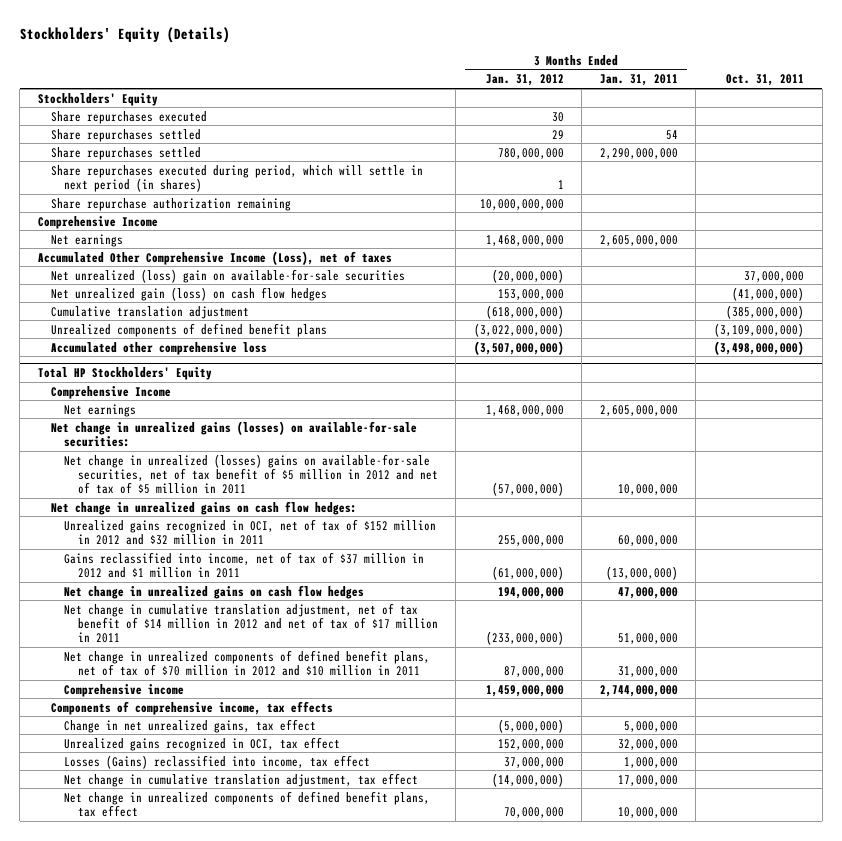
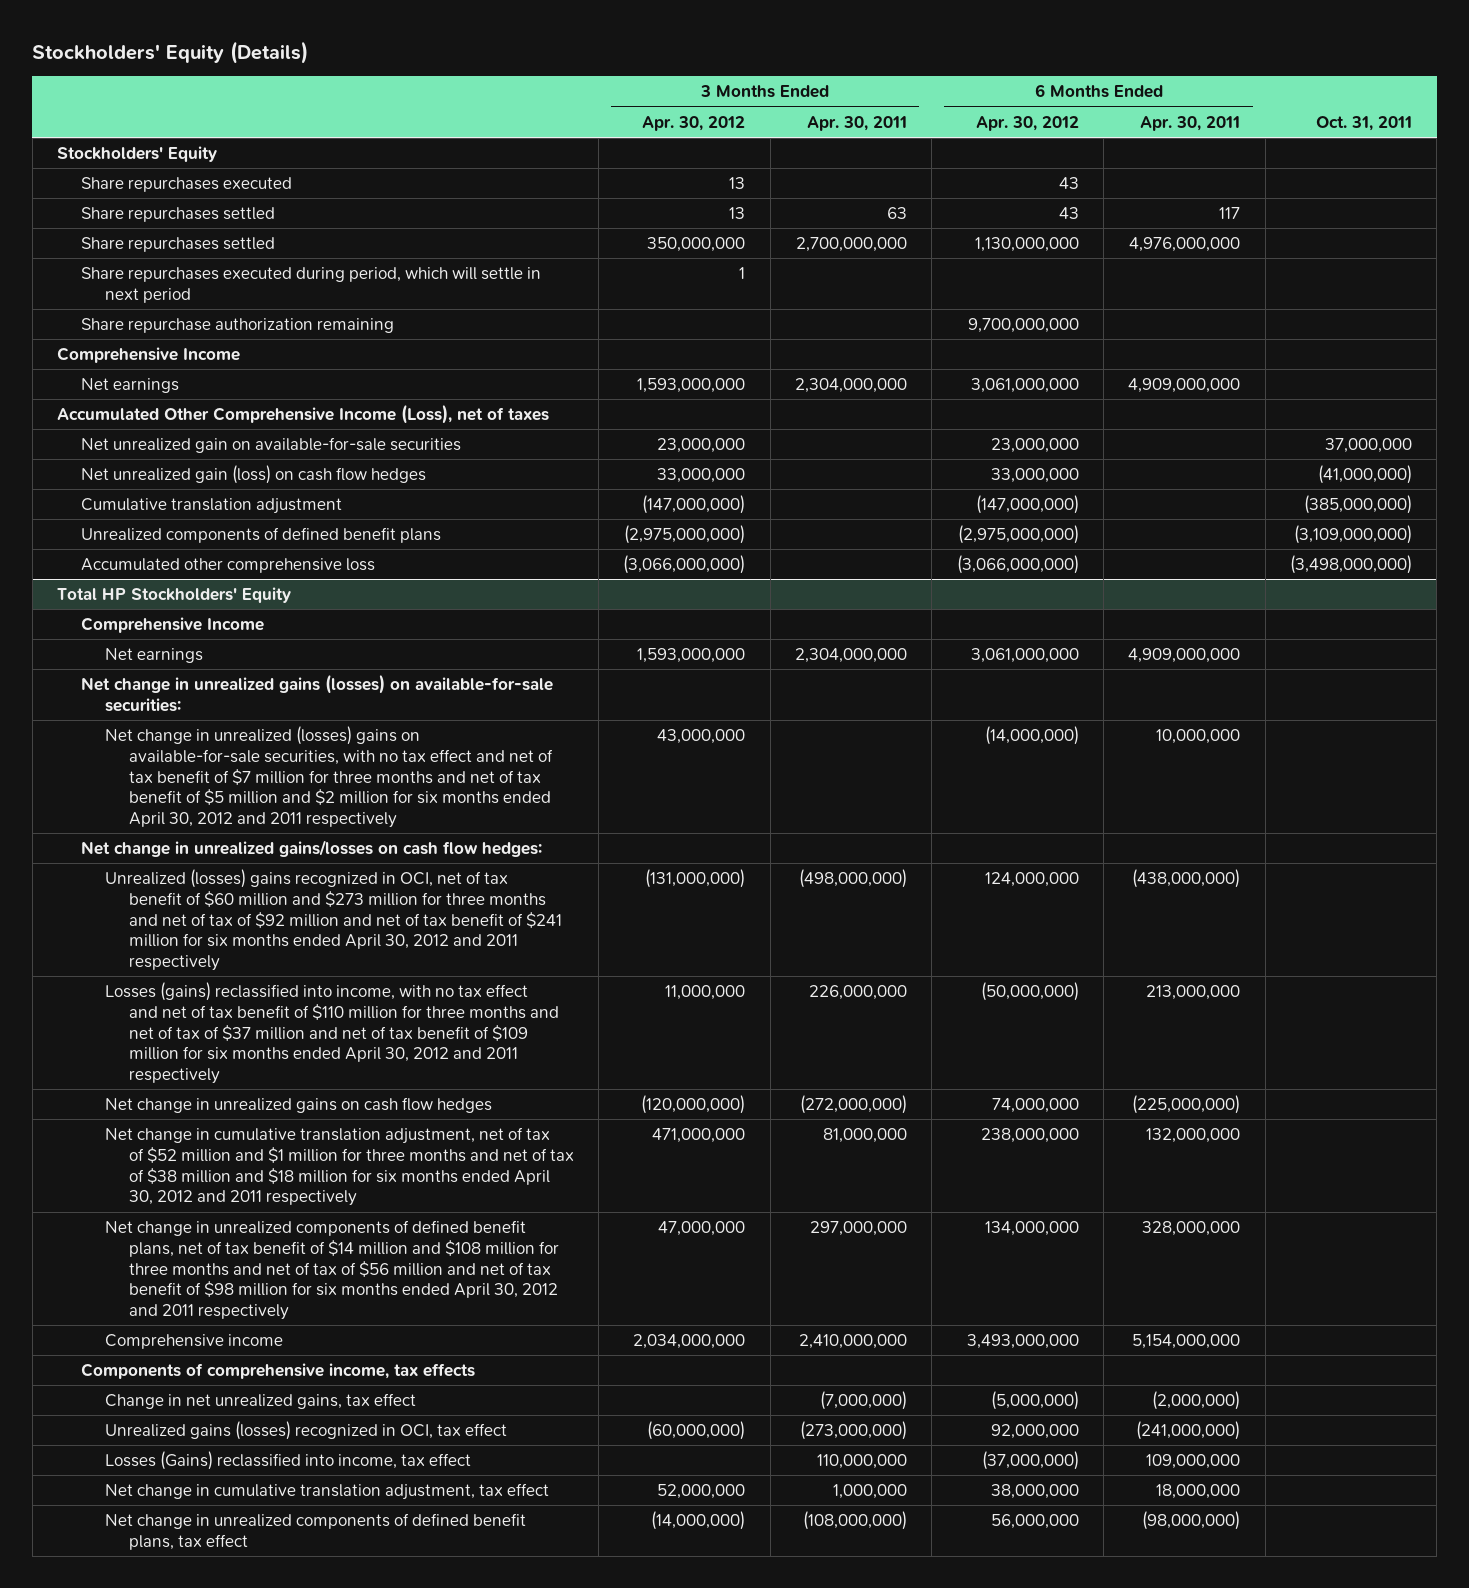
- | 3 Months Ended Jan. 31, 2012 | 3 Months Ended Jan. 31, 2011 | Oct. 31, 2011
+ | 3 Months Ended Apr. 30, 2012 | 3 Months Ended Apr. 30, 2011 | 6 Months Ended Apr. 30, 2012 | 6 Months Ended Apr. 30, 2011 | Oct. 31, 2011
- Share repurchases executed during period, which will settle in next period (in shares) | 1 | |
+ Share repurchases executed during period, which will settle in next period | 1 | | | |
- Net unrealized (loss) gain on available-for-sale securities | (20,000,000) | | 37,000,000
+ Net unrealized gain on available-for-sale securities | 23,000,000 | | 23,000,000 | | 37,000,000
@ Total HP Stockholders' Equity
- Net change in unrealized (losses) gains on available-for-sale securities, net of tax benefit of $5 million in 2012 and net of tax of $5 million in 2011 | (57,000,000) | 10,000,000 |
- Net change in unrealized gains on cash flow hedges:
- Unrealized gains recognized in OCI, net of tax of $152 million in 2012 and $32 million in 2011 | 255,000,000 | 60,000,000 |
- Gains reclassified into income, net of tax of $37 million in 2012 and $1 million in 2011 | (61,000,000) | (13,000,000) |
+ Net change in unrealized (losses) gains on available-for-sale securities, with no tax effect and net of tax benefit of $7 million for three months and net of tax benefit of $5 million and $2 million for six months ended April 30, 2012 and 2011 respectively | 43,000,000 | | (14,000,000) | 10,000,000 |
+ Net change in unrealized gains/losses on cash flow hedges:
+ Unrealized (losses) gains recognized in OCI, net of tax benefit of $60 million and $273 million for three months and net of tax of $92 million and net of tax benefit of $241 million for six months ended April 30, 2012 and 2011 respectively | (131,000,000) | (498,000,000) | 124,000,000 | (438,000,000) |
+ Losses (gains) reclassified into income, with no tax effect and net of tax benefit of $110 million for three months and net of tax of $37 million and net of tax benefit of $109 million for six months ended April 30, 2012 and 2011 respectively | 11,000,000 | 226,000,000 | (50,000,000) | 213,000,000 |
- Net change in cumulative translation adjustment, net of tax benefit of $14 million in 2012 and net of tax of $17 million in 2011 | (233,000,000) | 51,000,000 |
- Net change in unrealized components of defined benefit plans, net of tax of $70 million in 2012 and $10 million in 2011 | 87,000,000 | 31,000,000 |
+ Net change in cumulative translation adjustment, net of tax of $52 million and $1 million for three months and net of tax of $38 million and $18 million for six months ended April 30, 2012 and 2011 respectively | 471,000,000 | 81,000,000 | 238,000,000 | 132,000,000 |
+ Net change in unrealized components of defined benefit plans, net of tax benefit of $14 million and $108 million for three months and net of tax of $56 million and net of tax benefit of $98 million for six months ended April 30, 2012 and 2011 respectively | 47,000,000 | 297,000,000 | 134,000,000 | 328,000,000 |
- Unrealized gains recognized in OCI, tax effect | 152,000,000 | 32,000,000 |
+ Unrealized gains (losses) recognized in OCI, tax effect | (60,000,000) | (273,000,000) | 92,000,000 | (241,000,000) |

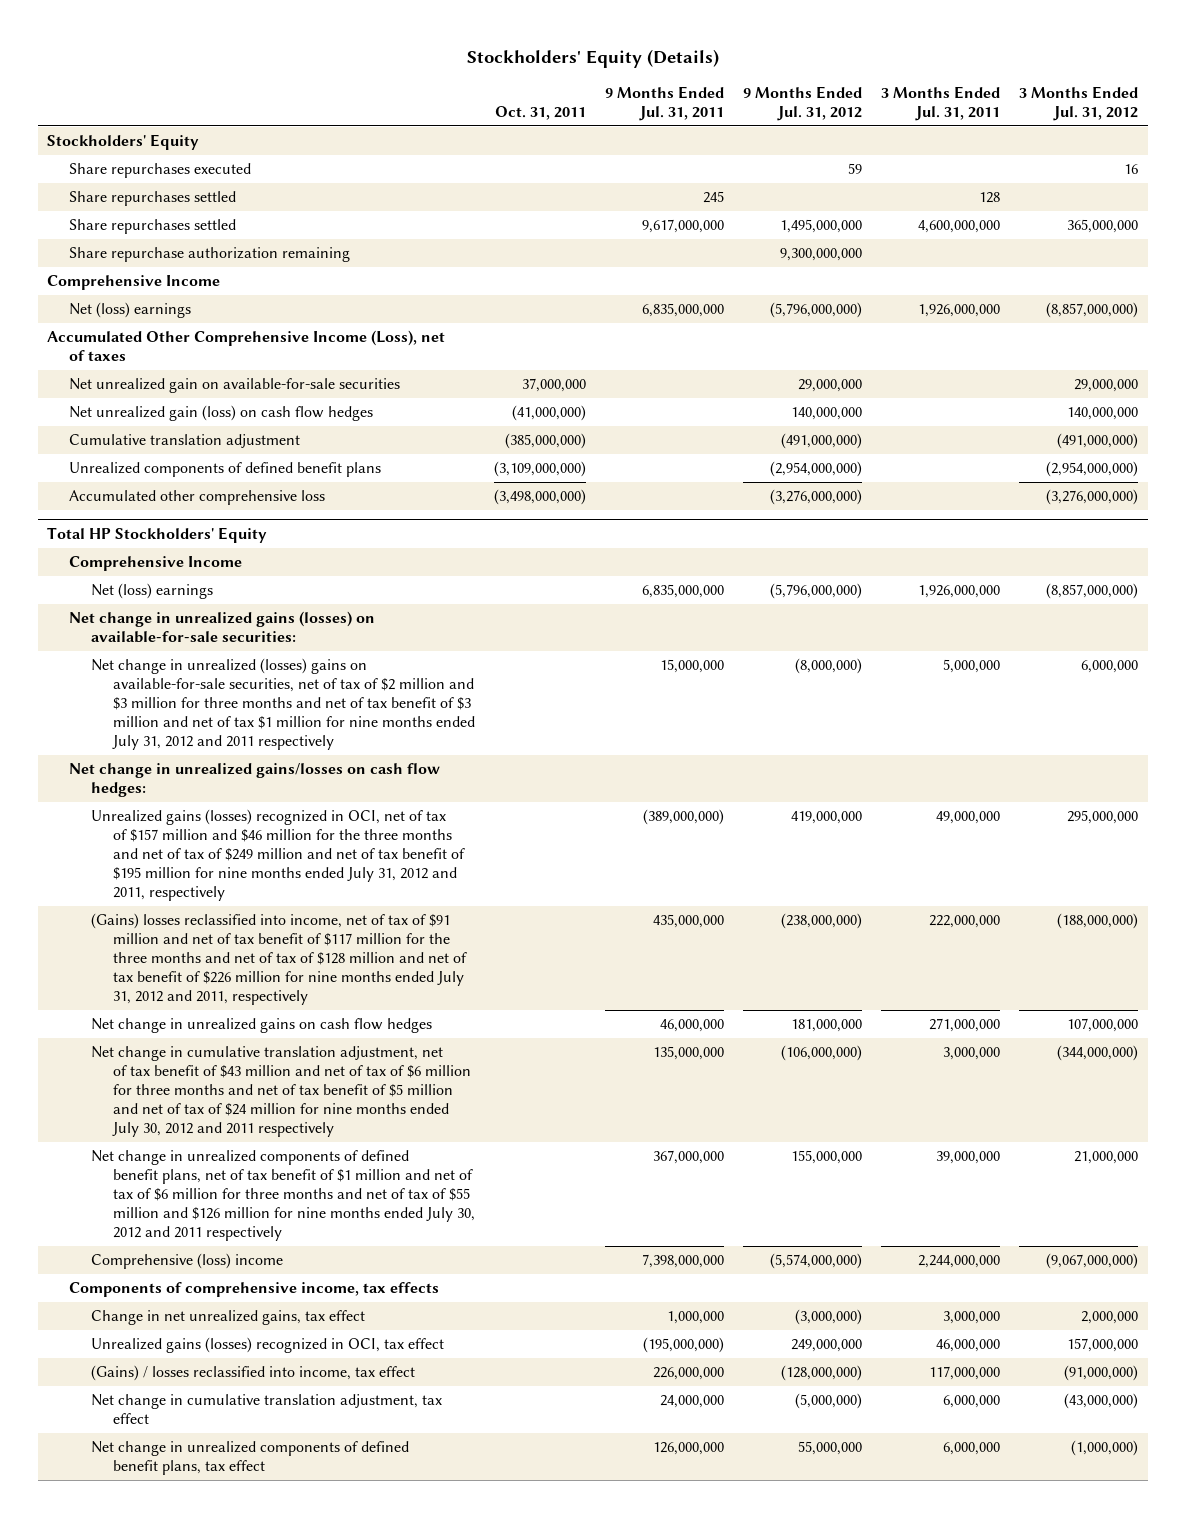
- | 3 Months Ended Apr. 30, 2012 | 3 Months Ended Apr. 30, 2011 | 6 Months Ended Apr. 30, 2012 | 6 Months Ended Apr. 30, 2011 | Oct. 31, 2011
+ | Oct. 31, 2011 | 9 Months Ended Jul. 31, 2011 | 9 Months Ended Jul. 31, 2012 | 3 Months Ended Jul. 31, 2011 | 3 Months Ended Jul. 31, 2012
- Share repurchases executed during period, which will settle in next period | 1 | | | |
- Net earnings | 1,593,000,000 | 2,304,000,000 | 3,061,000,000 | 4,909,000,000 |
+ Net (loss) earnings | | 6,835,000,000 | (5,796,000,000) | 1,926,000,000 | (8,857,000,000)
@ Total HP Stockholders' Equity
- Net earnings | 1,593,000,000 | 2,304,000,000 | 3,061,000,000 | 4,909,000,000 |
+ Net (loss) earnings | | 6,835,000,000 | (5,796,000,000) | 1,926,000,000 | (8,857,000,000)
- Net change in unrealized (losses) gains on available-for-sale securities, with no tax effect and net of tax benefit of $7 million for three months and net of tax benefit of $5 million and $2 million for six months ended April 30, 2012 and 2011 respectively | 43,000,000 | | (14,000,000) | 10,000,000 |
+ Net change in unrealized (losses) gains on available-for-sale securities, net of tax of $2 million and $3 million for three months and net of tax benefit of $3 million and net of tax $1 million for nine months ended July 31, 2012 and 2011 respectively | | 15,000,000 | (8,000,000) | 5,000,000 | 6,000,000
- Unrealized (losses) gains recognized in OCI, net of tax benefit of $60 million and $273 million for three months and net of tax of $92 million and net of tax benefit of $241 million for six months ended April 30, 2012 and 2011 respectively | (131,000,000) | (498,000,000) | 124,000,000 | (438,000,000) |
- Losses (gains) reclassified into income, with no tax effect and net of tax benefit of $110 million for three months and net of tax of $37 million and net of tax benefit of $109 million for six months ended April 30, 2012 and 2011 respectively | 11,000,000 | 226,000,000 | (50,000,000) | 213,000,000 |
+ Unrealized gains (losses) recognized in OCI, net of tax of $157 million and $46 million for the three months and net of tax of $249 million and net of tax benefit of $195 million for nine months ended July 31, 2012 and 2011, respectively | | (389,000,000) | 419,000,000 | 49,000,000 | 295,000,000
+ (Gains) losses reclassified into income, net of tax of $91 million and net of tax benefit of $117 million for the three months and net of tax of $128 million and net of tax benefit of $226 million for nine months ended July 31, 2012 and 2011, respectively | | 435,000,000 | (238,000,000) | 222,000,000 | (188,000,000)
- Net change in cumulative translation adjustment, net of tax of $52 million and $1 million for three months and net of tax of $38 million and $18 million for six months ended April 30, 2012 and 2011 respectively | 471,000,000 | 81,000,000 | 238,000,000 | 132,000,000 |
- Net change in unrealized components of defined benefit plans, net of tax benefit of $14 million and $108 million for three months and net of tax of $56 million and net of tax benefit of $98 million for six months ended April 30, 2012 and 2011 respectively | 47,000,000 | 297,000,000 | 134,000,000 | 328,000,000 |
- Comprehensive income | 2,034,000,000 | 2,410,000,000 | 3,493,000,000 | 5,154,000,000 |
+ Net change in cumulative translation adjustment, net of tax benefit of $43 million and net of tax of $6 million for three months and net of tax benefit of $5 million and net of tax of $24 million for nine months ended July 30, 2012 and 2011 respectively | | 135,000,000 | (106,000,000) | 3,000,000 | (344,000,000)
+ Net change in unrealized components of defined benefit plans, net of tax benefit of $1 million and net of tax of $6 million for three months and net of tax of $55 million and $126 million for nine months ended July 30, 2012 and 2011 respectively | | 367,000,000 | 155,000,000 | 39,000,000 | 21,000,000
+ Comprehensive (loss) income | | 7,398,000,000 | (5,574,000,000) | 2,244,000,000 | (9,067,000,000)
- Losses (Gains) reclassified into income, tax effect | | 110,000,000 | (37,000,000) | 109,000,000 |
+ (Gains) / losses reclassified into income, tax effect | | 226,000,000 | (128,000,000) | 117,000,000 | (91,000,000)

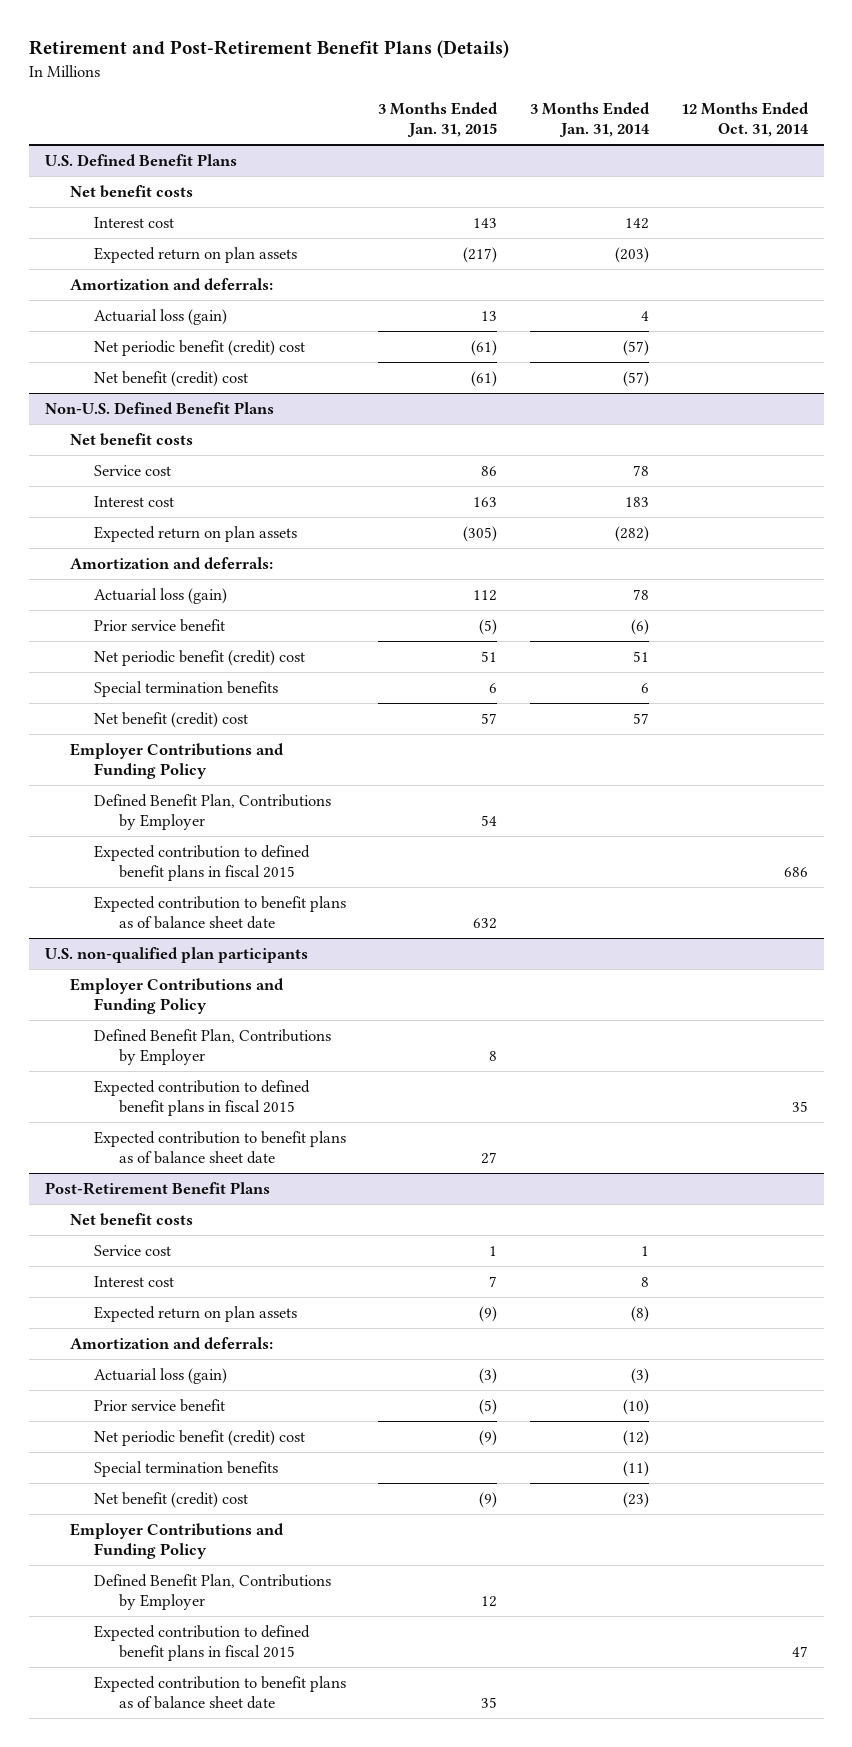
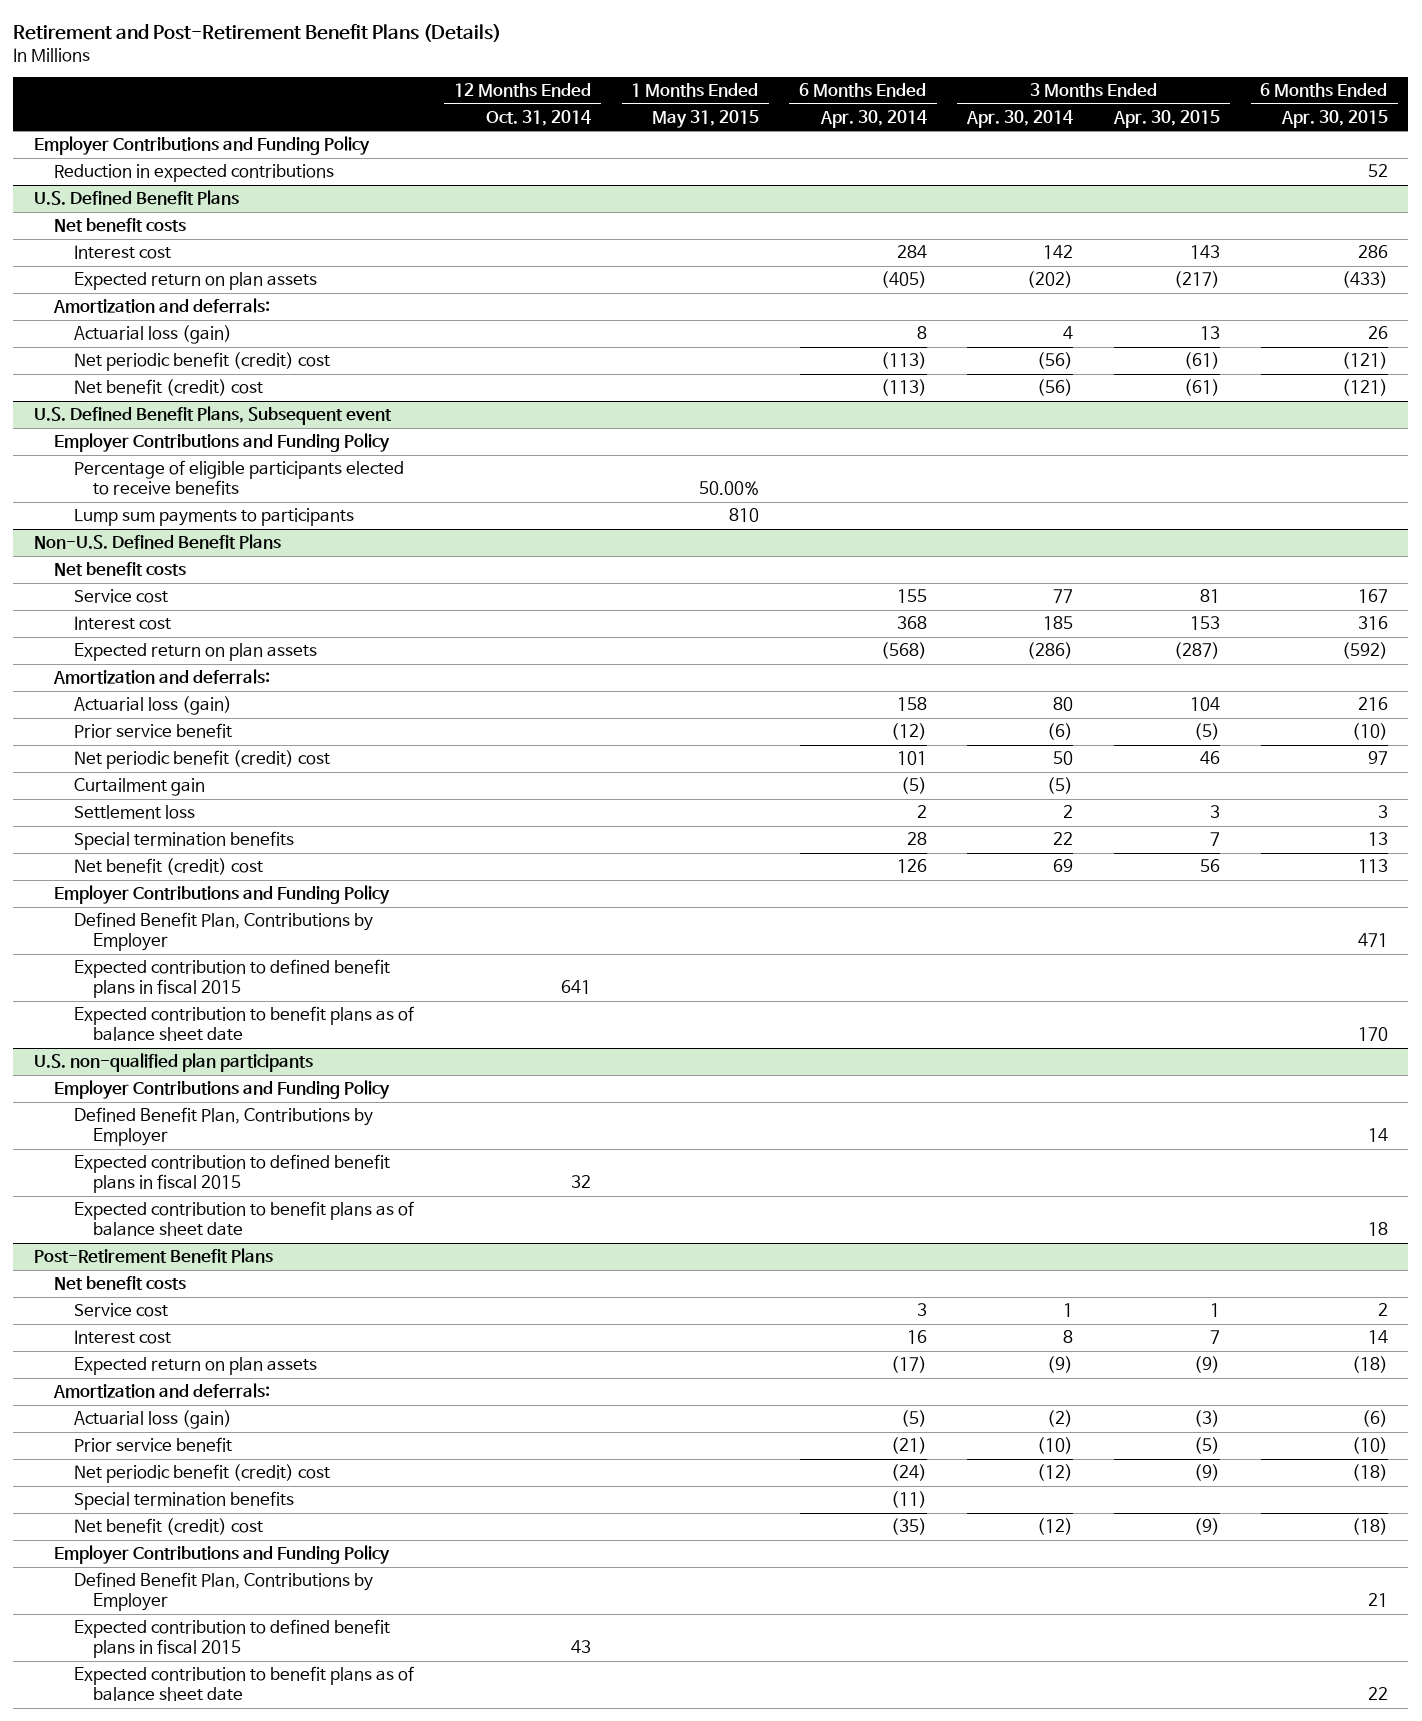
- | 3 Months Ended Jan. 31, 2015 | 3 Months Ended Jan. 31, 2014 | 12 Months Ended Oct. 31, 2014
+ | 12 Months Ended Oct. 31, 2014 | 1 Months Ended May 31, 2015 | 6 Months Ended Apr. 30, 2014 | 3 Months Ended Apr. 30, 2014 | 3 Months Ended Apr. 30, 2015 | 6 Months Ended Apr. 30, 2015
+ Employer Contributions and Funding Policy
+ Reduction in expected contributions | | | | | | 52
+ U.S. Defined Benefit Plans, Subsequent event
+ Employer Contributions and Funding Policy
+ Percentage of eligible participants elected to receive benefits | | 50.00% | | | |
+ Lump sum payments to participants | | 810 | | | |
@ Non-U.S. Defined Benefit Plans
+ Curtailment gain | | | (5) | (5) | |
+ Settlement loss | | | 2 | 2 | 3 | 3
- Expected contribution to defined benefit plans in fiscal 2015 | | | 686
+ Expected contribution to defined benefit plans in fiscal 2015 | 641 | | | | |
@ U.S. non-qualified plan participants
- Expected contribution to defined benefit plans in fiscal 2015 | | | 35
+ Expected contribution to defined benefit plans in fiscal 2015 | 32 | | | | |
@ Post-Retirement Benefit Plans
- Expected contribution to defined benefit plans in fiscal 2015 | | | 47
+ Expected contribution to defined benefit plans in fiscal 2015 | 43 | | | | |

